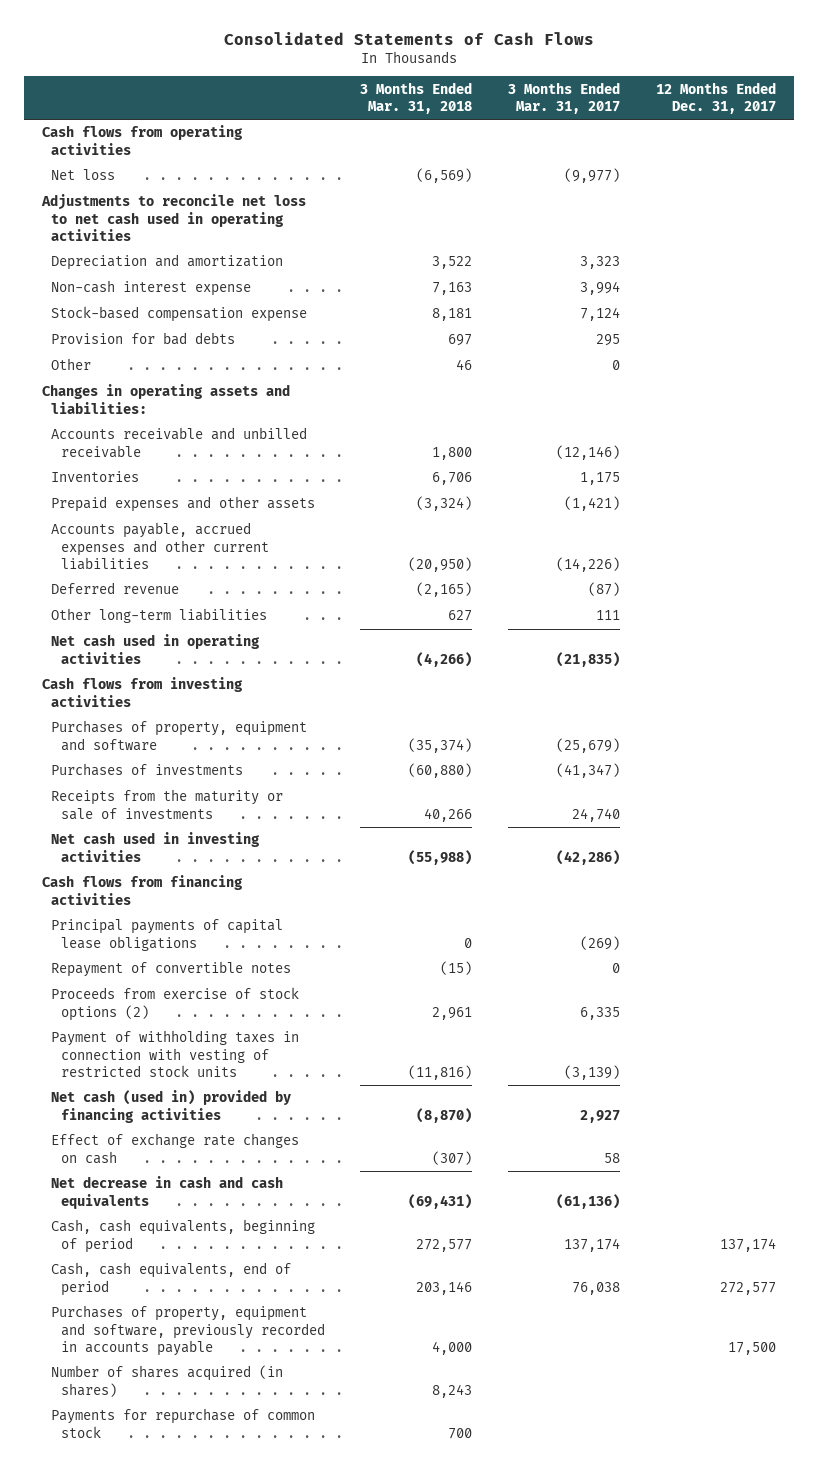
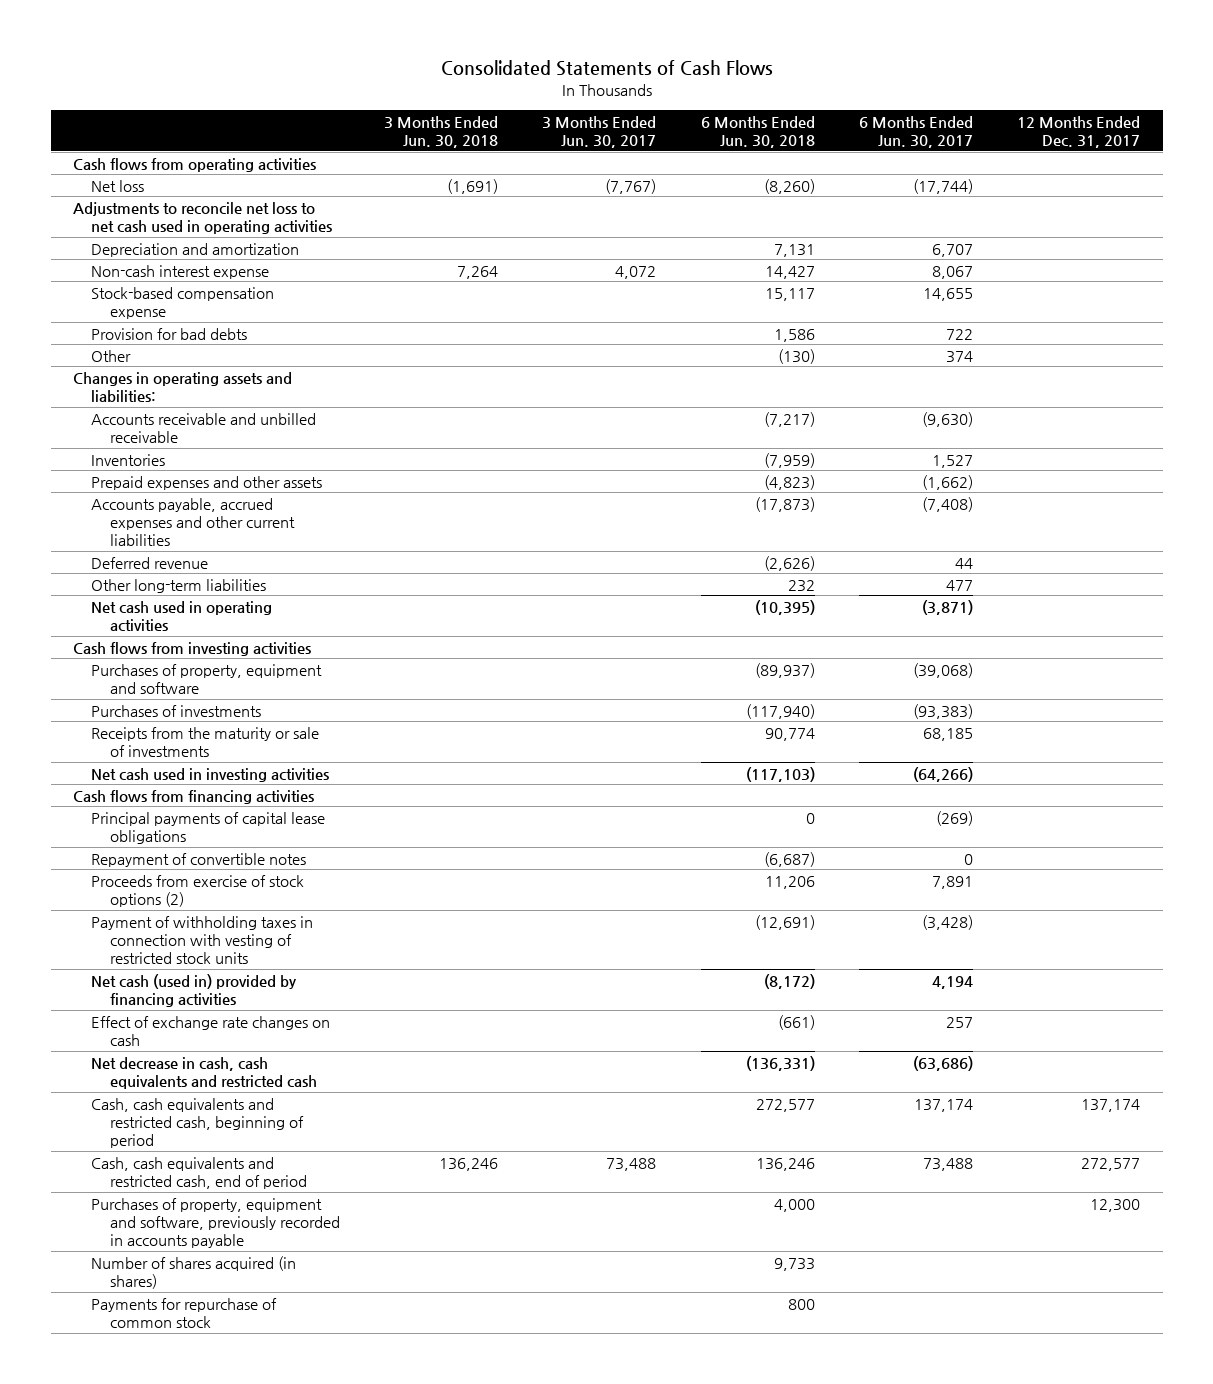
- | 3 Months Ended Mar. 31, 2018 | 3 Months Ended Mar. 31, 2017 | 12 Months Ended Dec. 31, 2017
+ | 3 Months Ended Jun. 30, 2018 | 3 Months Ended Jun. 30, 2017 | 6 Months Ended Jun. 30, 2018 | 6 Months Ended Jun. 30, 2017 | 12 Months Ended Dec. 31, 2017
- Net decrease in cash and cash equivalents | (69,431) | (61,136) |
- Cash, cash equivalents, beginning of period | 272,577 | 137,174 | 137,174
- Cash, cash equivalents, end of period | 203,146 | 76,038 | 272,577
- Purchases of property, equipment and software, previously recorded in accounts payable | 4,000 | | 17,500
+ Net decrease in cash, cash equivalents and restricted cash | | | (136,331) | (63,686) |
+ Cash, cash equivalents and restricted cash, beginning of period | | | 272,577 | 137,174 | 137,174
+ Cash, cash equivalents and restricted cash, end of period | 136,246 | 73,488 | 136,246 | 73,488 | 272,577
+ Purchases of property, equipment and software, previously recorded in accounts payable | | | 4,000 | | 12,300

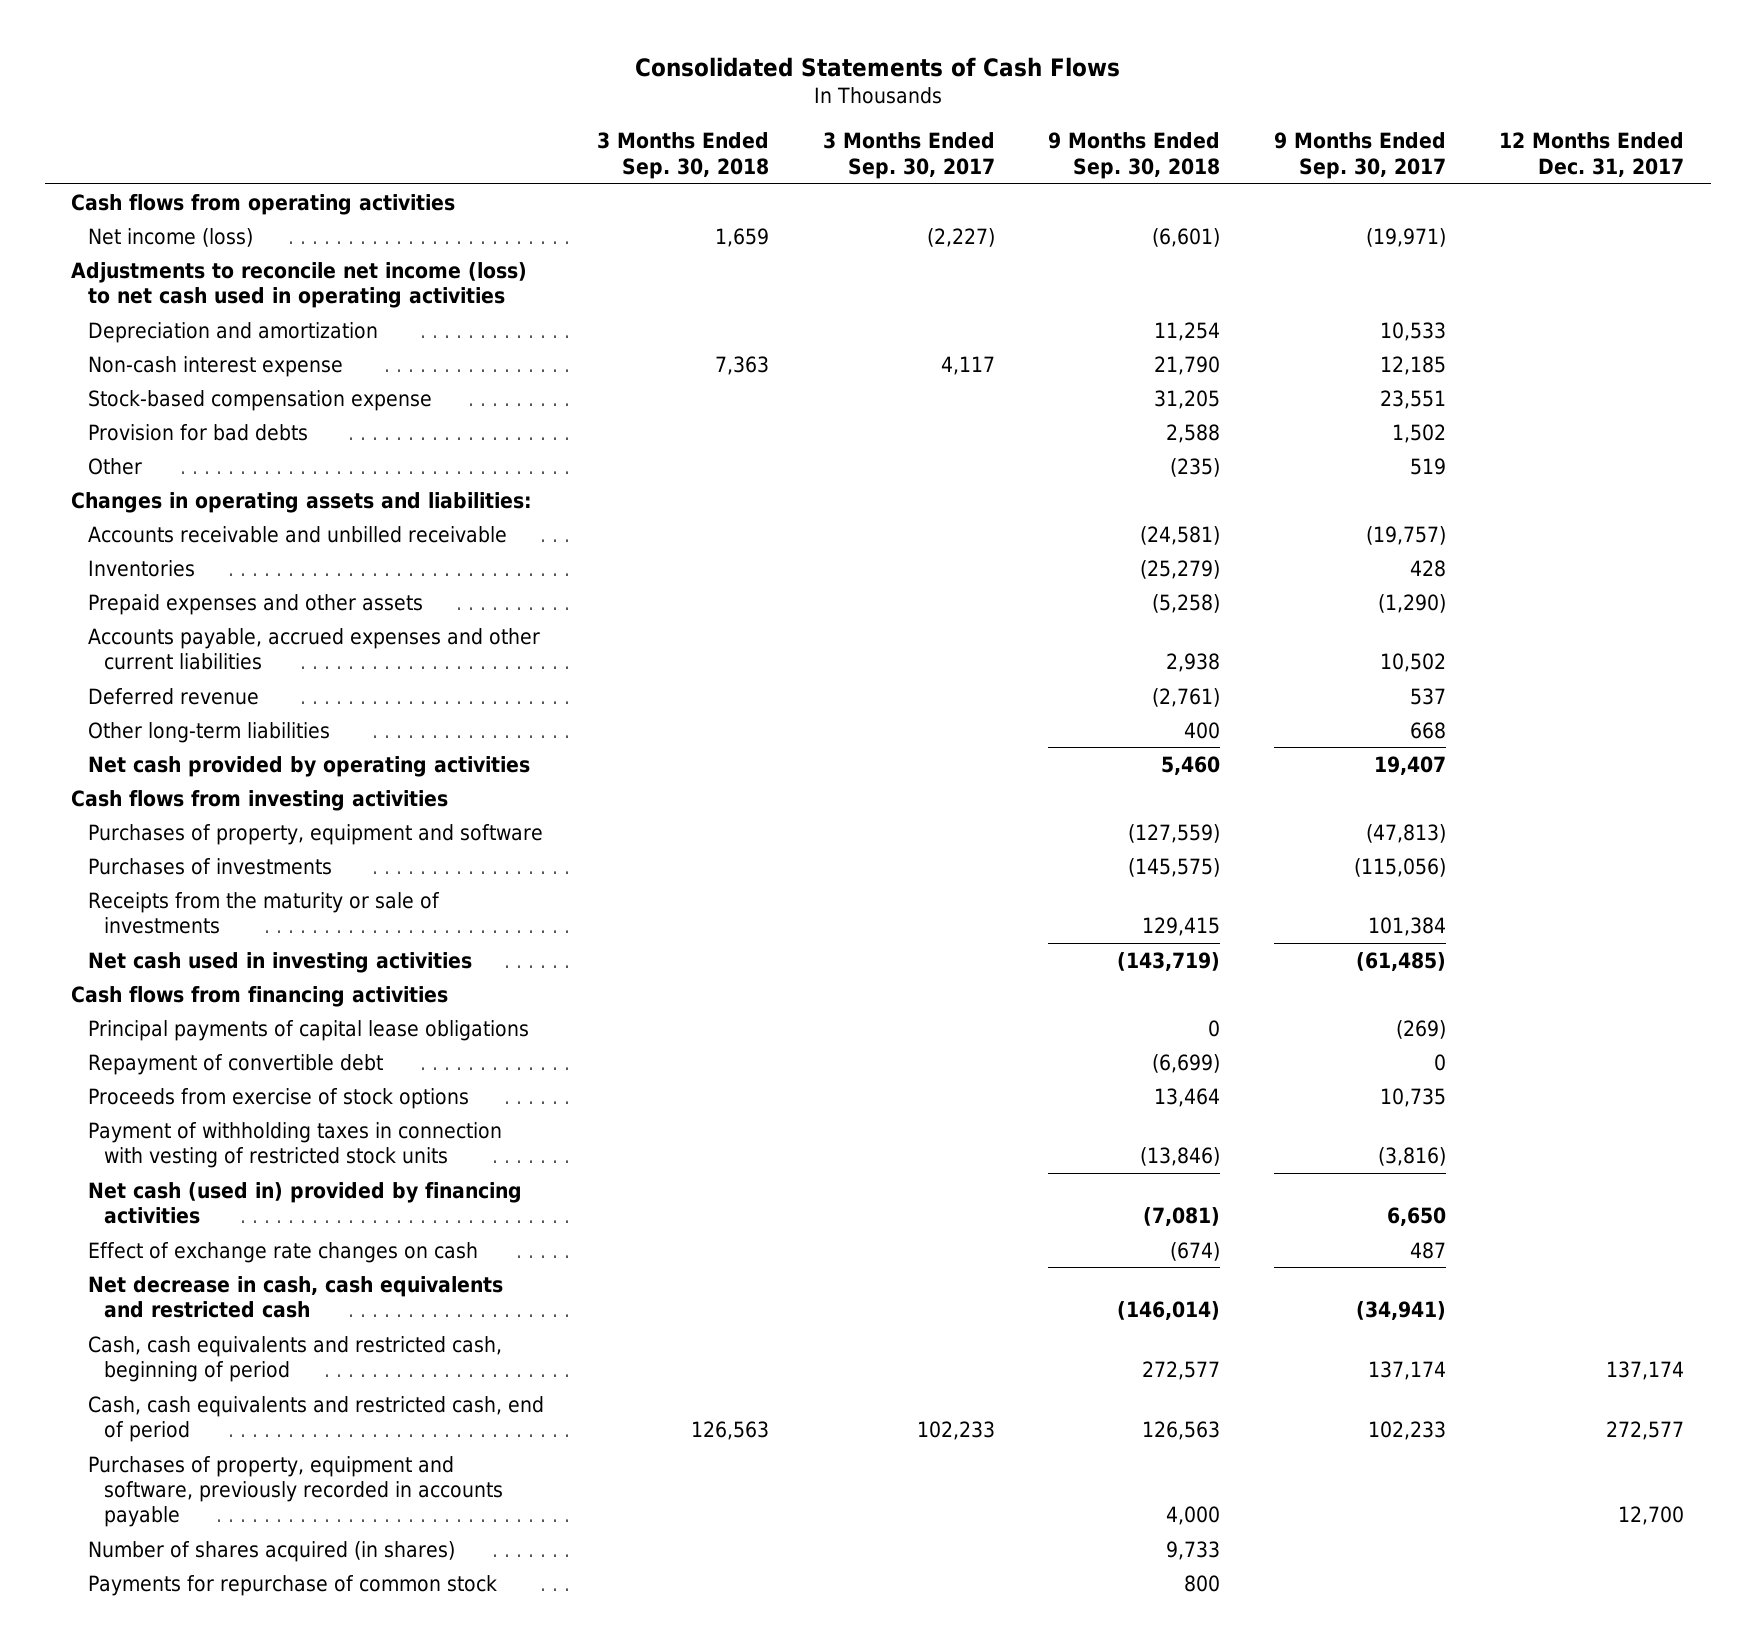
- | 3 Months Ended Jun. 30, 2018 | 3 Months Ended Jun. 30, 2017 | 6 Months Ended Jun. 30, 2018 | 6 Months Ended Jun. 30, 2017 | 12 Months Ended Dec. 31, 2017
+ | 3 Months Ended Sep. 30, 2018 | 3 Months Ended Sep. 30, 2017 | 9 Months Ended Sep. 30, 2018 | 9 Months Ended Sep. 30, 2017 | 12 Months Ended Dec. 31, 2017
- Net loss | (1,691) | (7,767) | (8,260) | (17,744) |
- Adjustments to reconcile net loss to net cash used in operating activities
+ Net income (loss) | 1,659 | (2,227) | (6,601) | (19,971) |
+ Adjustments to reconcile net income (loss) to net cash used in operating activities
- Net cash used in operating activities | | | (10,395) | (3,871) |
+ Net cash provided by operating activities | | | 5,460 | 19,407 |
- Repayment of convertible notes | | | (6,687) | 0 |
- Proceeds from exercise of stock options (2) | | | 11,206 | 7,891 |
+ Repayment of convertible debt | | | (6,699) | 0 |
+ Proceeds from exercise of stock options | | | 13,464 | 10,735 |
- Purchases of property, equipment and software, previously recorded in accounts payable | | | 4,000 | | 12,300
+ Purchases of property, equipment and software, previously recorded in accounts payable | | | 4,000 | | 12,700

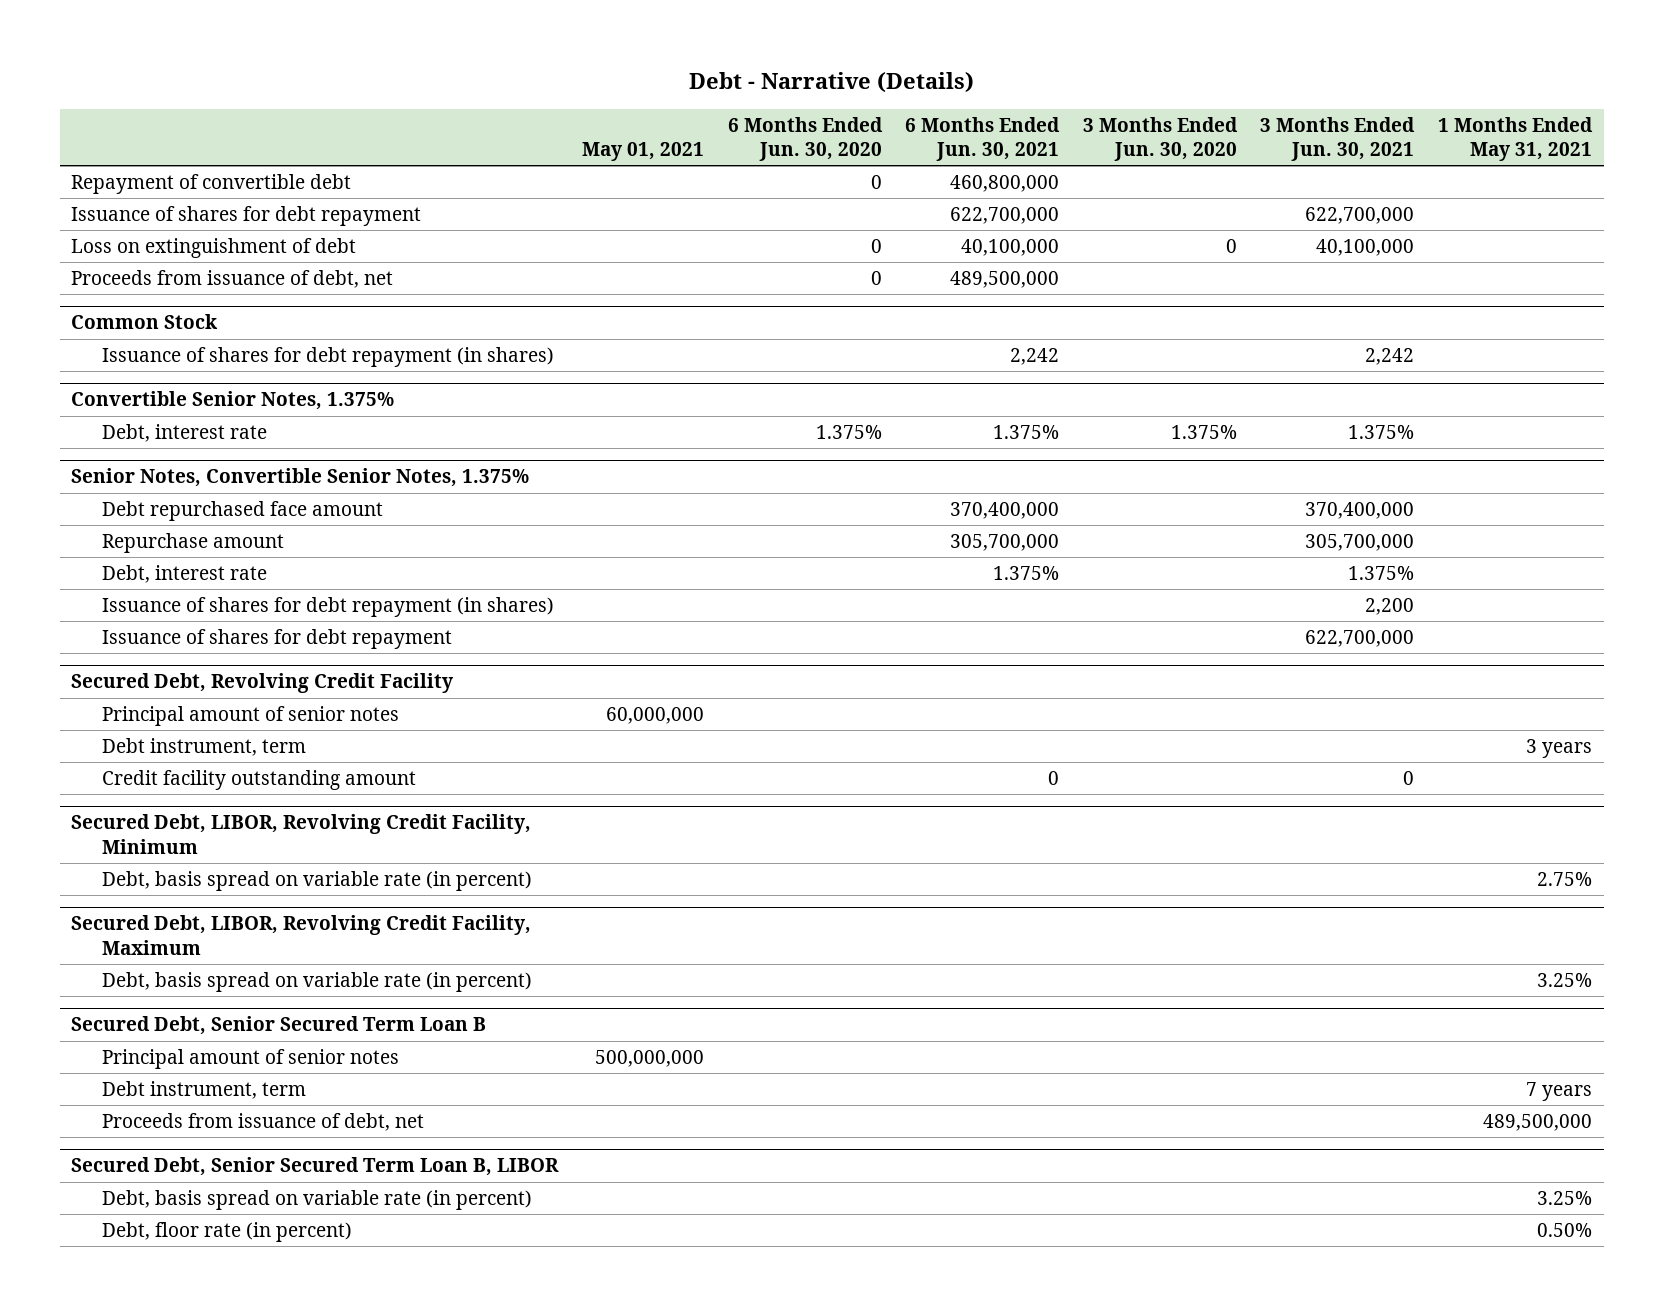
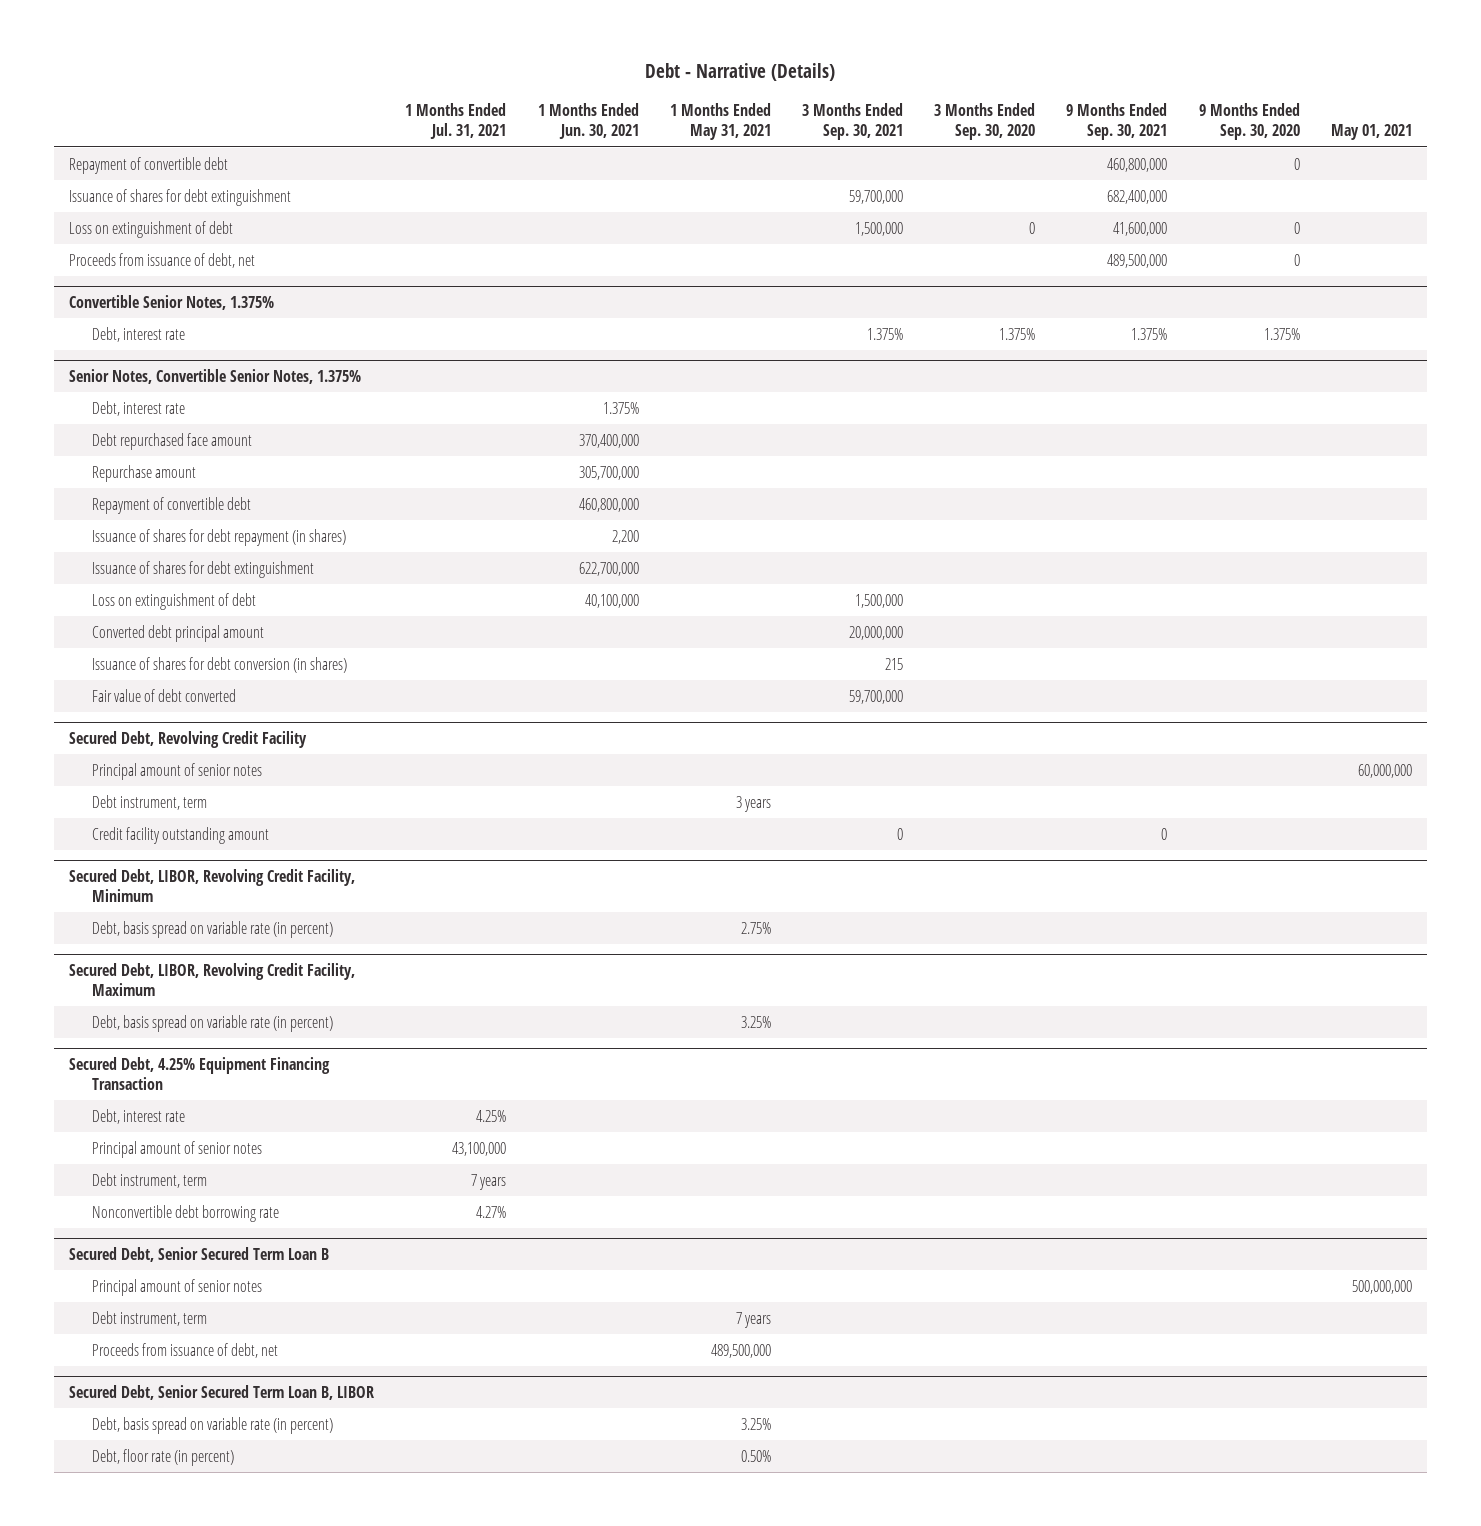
- | May 01, 2021 | 6 Months Ended Jun. 30, 2020 | 6 Months Ended Jun. 30, 2021 | 3 Months Ended Jun. 30, 2020 | 3 Months Ended Jun. 30, 2021 | 1 Months Ended May 31, 2021
+ | 1 Months Ended Jul. 31, 2021 | 1 Months Ended Jun. 30, 2021 | 1 Months Ended May 31, 2021 | 3 Months Ended Sep. 30, 2021 | 3 Months Ended Sep. 30, 2020 | 9 Months Ended Sep. 30, 2021 | 9 Months Ended Sep. 30, 2020 | May 01, 2021
- Issuance of shares for debt repayment | | | 622,700,000 | | 622,700,000 |
+ Issuance of shares for debt extinguishment | | | | 59,700,000 | | 682,400,000 | |
- Common Stock
- Issuance of shares for debt repayment (in shares) | | | 2,242 | | 2,242 |
@ Senior Notes, Convertible Senior Notes, 1.375%
moved up: Debt, interest rate | | 1.375% | | | | | |
+ Repayment of convertible debt | | 460,800,000 | | | | | |
- Issuance of shares for debt repayment | | | | | 622,700,000 |
+ Issuance of shares for debt extinguishment | | 622,700,000 | | | | | |
+ Loss on extinguishment of debt | | 40,100,000 | | 1,500,000 | | | |
+ Converted debt principal amount | | | | 20,000,000 | | | |
+ Issuance of shares for debt conversion (in shares) | | | | 215 | | | |
+ Fair value of debt converted | | | | 59,700,000 | | | |
+ Secured Debt, 4.25% Equipment Financing Transaction
+ Debt, interest rate | 4.25% | | | | | | |
+ Principal amount of senior notes | 43,100,000 | | | | | | |
+ Debt instrument, term | 7 years | | | | | | |
+ Nonconvertible debt borrowing rate | 4.27% | | | | | | |

